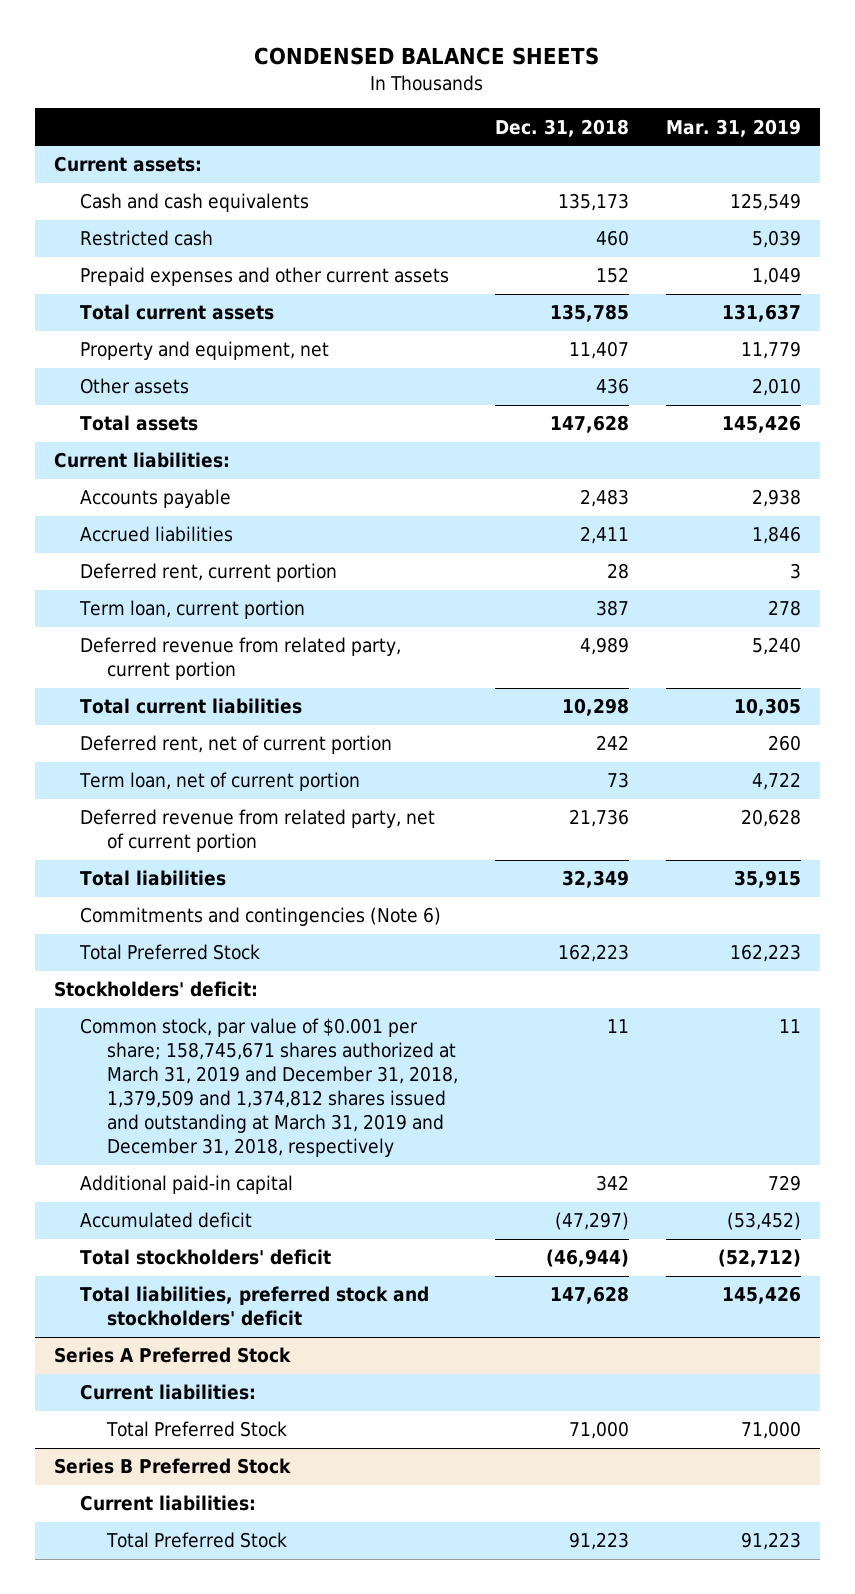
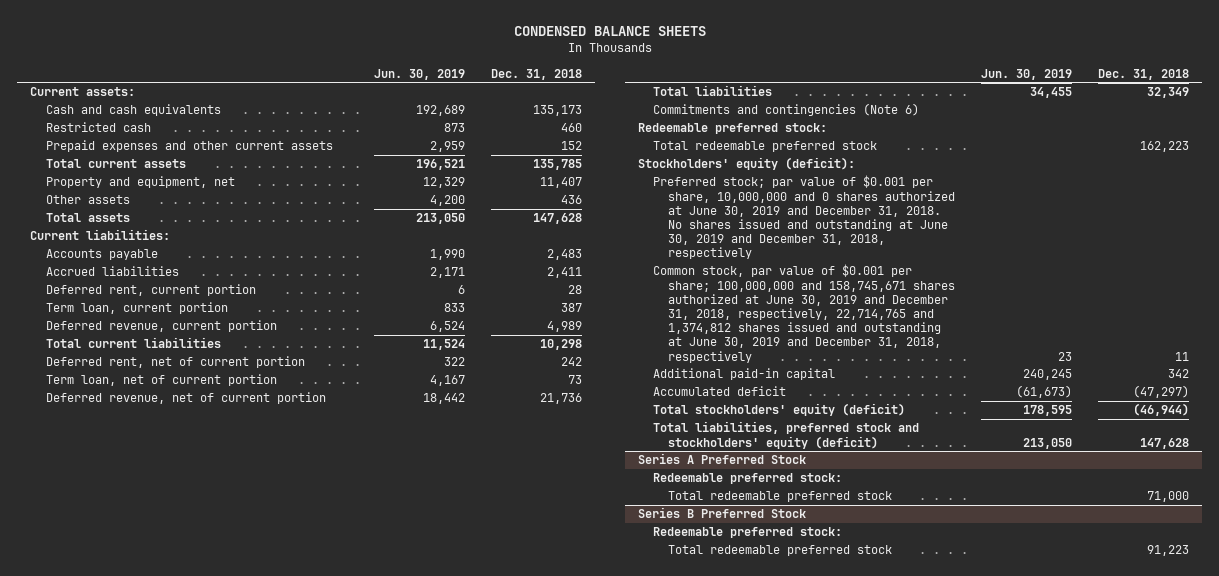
- | Dec. 31, 2018 | Mar. 31, 2019
+ | Jun. 30, 2019 | Dec. 31, 2018
- Deferred revenue from related party, current portion | 4,989 | 5,240
+ Deferred revenue, current portion | 6,524 | 4,989
- Deferred revenue from related party, net of current portion | 21,736 | 20,628
+ Deferred revenue, net of current portion | 18,442 | 21,736
- Total Preferred Stock | 162,223 | 162,223
- Stockholders' deficit:
- Common stock, par value of $0.001 per share; 158,745,671 shares authorized at March 31, 2019 and December 31, 2018, 1,379,509 and 1,374,812 shares issued and outstanding at March 31, 2019 and December 31, 2018, respectively | 11 | 11
+ Redeemable preferred stock:
+ Total redeemable preferred stock | | 162,223
+ Stockholders' equity (deficit):
+ Preferred stock; par value of $0.001 per share, 10,000,000 and 0 shares authorized at June 30, 2019 and December 31, 2018. No shares issued and outstanding at June 30, 2019 and December 31, 2018, respectively
+ Common stock, par value of $0.001 per share; 100,000,000 and 158,745,671 shares authorized at June 30, 2019 and December 31, 2018, respectively, 22,714,765 and 1,374,812 shares issued and outstanding at June 30, 2019 and December 31, 2018, respectively | 23 | 11
- Total stockholders' deficit | (46,944) | (52,712)
- Total liabilities, preferred stock and stockholders' deficit | 147,628 | 145,426
+ Total stockholders' equity (deficit) | 178,595 | (46,944)
+ Total liabilities, preferred stock and stockholders' equity (deficit) | 213,050 | 147,628
@ Series A Preferred Stock
- Current liabilities:
- Total Preferred Stock | 71,000 | 71,000
+ Redeemable preferred stock:
+ Total redeemable preferred stock | | 71,000
@ Series B Preferred Stock
- Current liabilities:
- Total Preferred Stock | 91,223 | 91,223
+ Redeemable preferred stock:
+ Total redeemable preferred stock | | 91,223

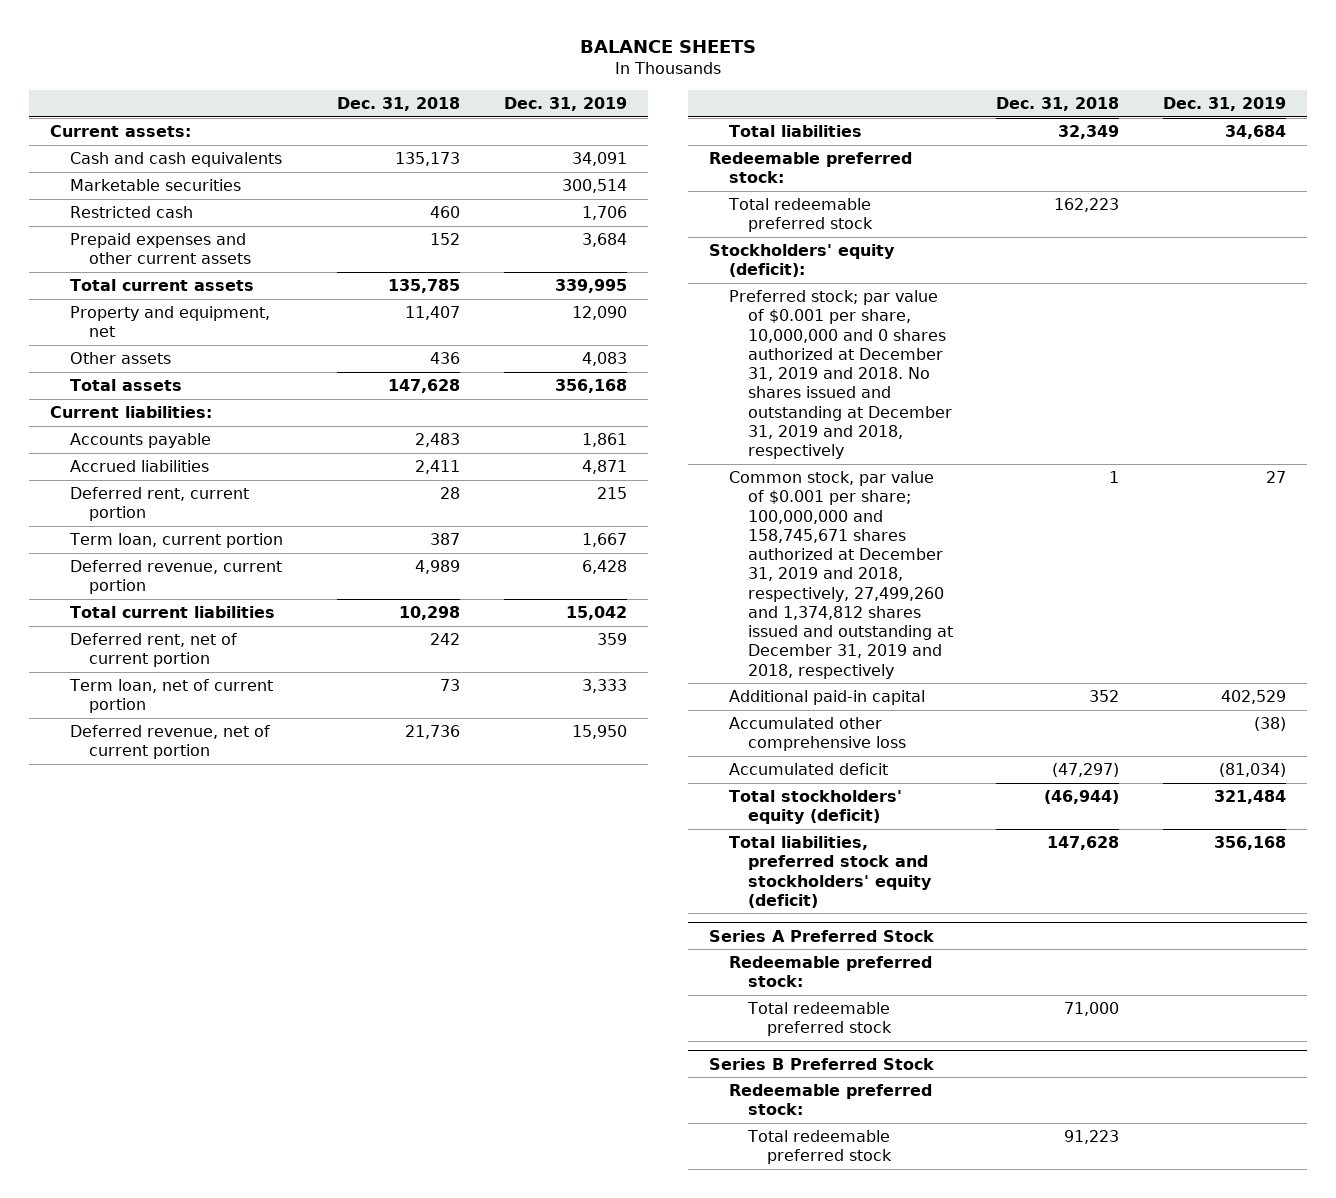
- CONDENSED BALANCE SHEETS
+ BALANCE SHEETS
- | Jun. 30, 2019 | Dec. 31, 2018
+ | Dec. 31, 2018 | Dec. 31, 2019
+ Marketable securities | | 300,514
- Commitments and contingencies (Note 6)
- Preferred stock; par value of $0.001 per share, 10,000,000 and 0 shares authorized at June 30, 2019 and December 31, 2018. No shares issued and outstanding at June 30, 2019 and December 31, 2018, respectively
- Common stock, par value of $0.001 per share; 100,000,000 and 158,745,671 shares authorized at June 30, 2019 and December 31, 2018, respectively, 22,714,765 and 1,374,812 shares issued and outstanding at June 30, 2019 and December 31, 2018, respectively | 23 | 11
- Additional paid-in capital | 240,245 | 342
+ Preferred stock; par value of $0.001 per share, 10,000,000 and 0 shares authorized at December 31, 2019 and 2018. No shares issued and outstanding at December 31, 2019 and 2018, respectively
+ Common stock, par value of $0.001 per share; 100,000,000 and 158,745,671 shares authorized at December 31, 2019 and 2018, respectively, 27,499,260 and 1,374,812 shares issued and outstanding at December 31, 2019 and 2018, respectively | 1 | 27
+ Additional paid-in capital | 352 | 402,529
+ Accumulated other comprehensive loss | | (38)

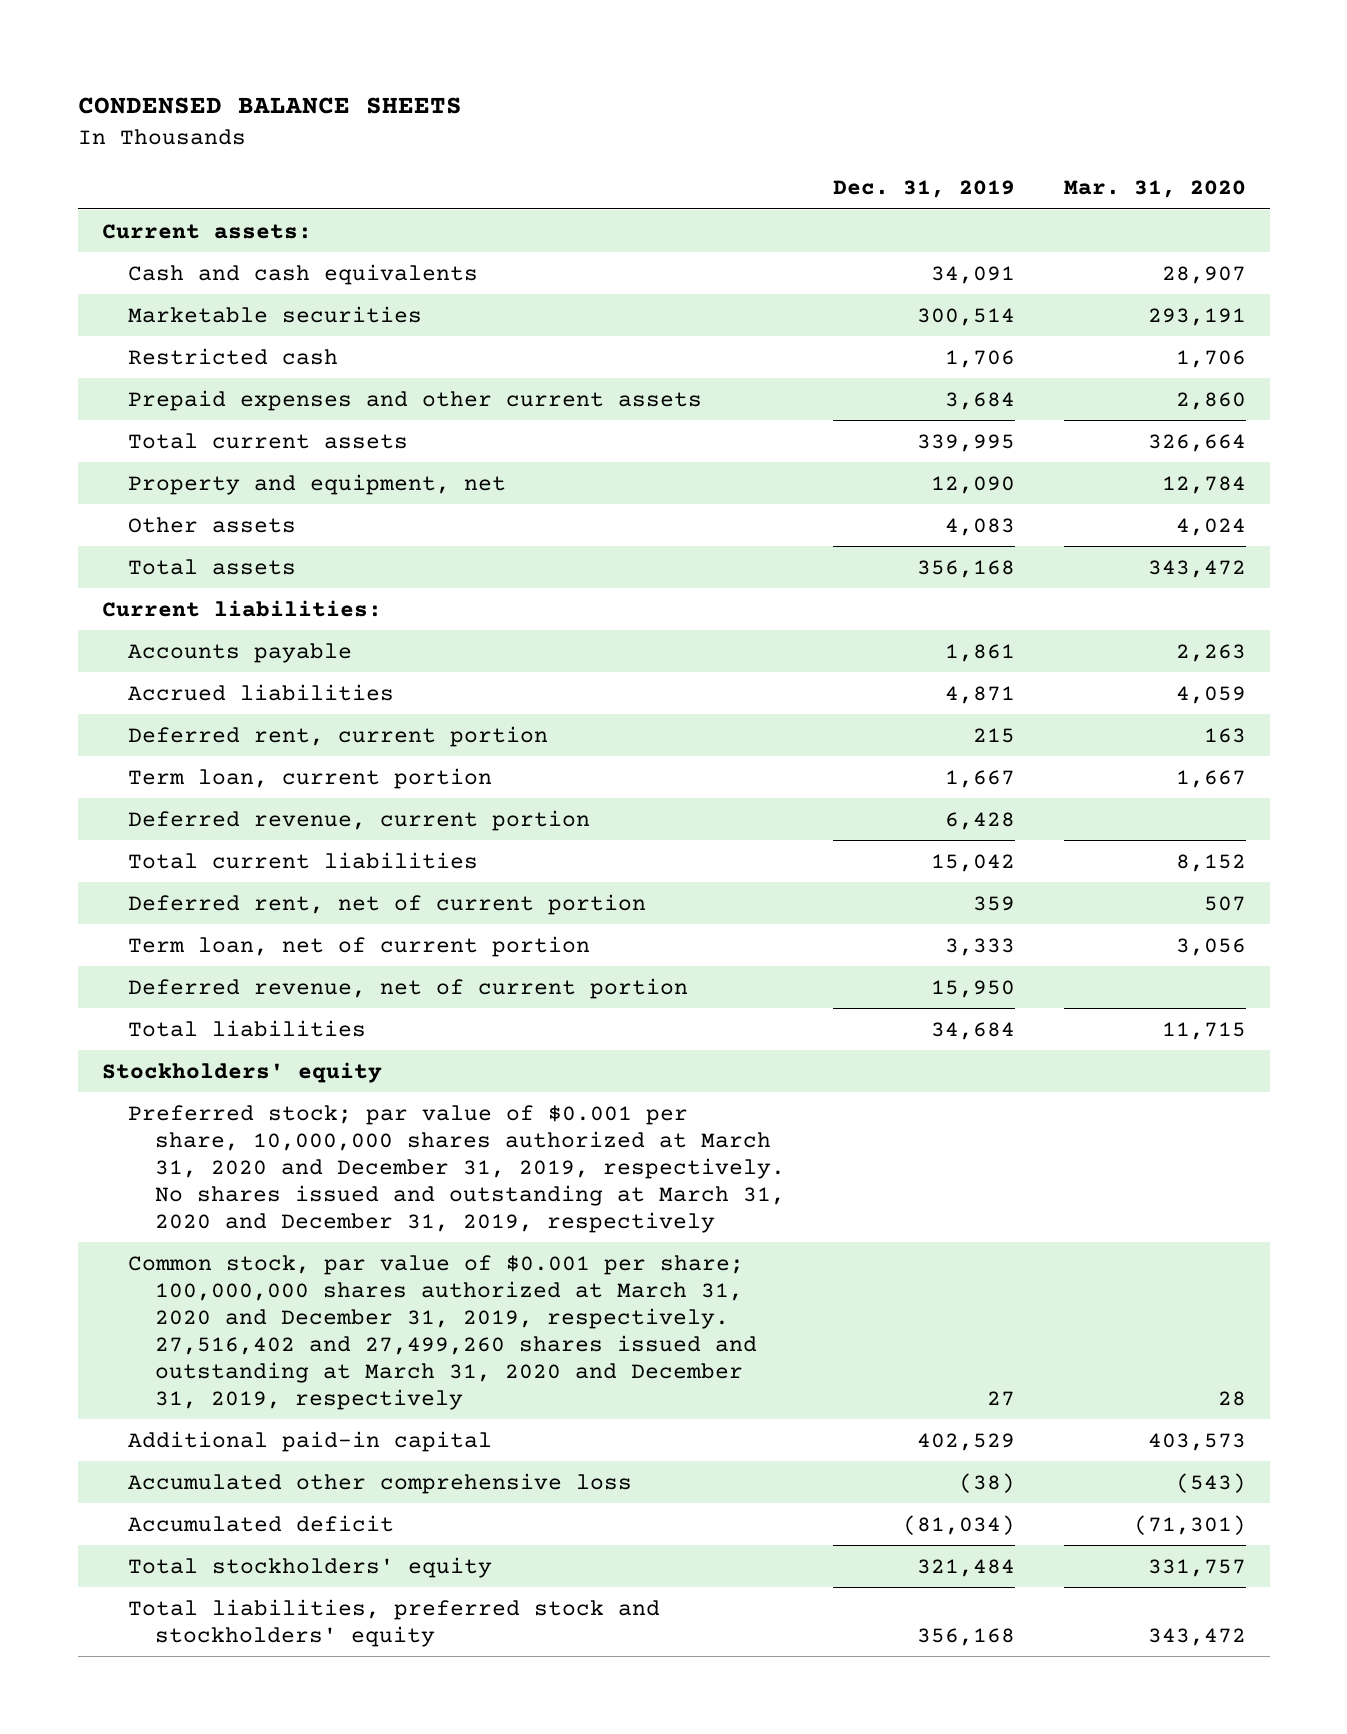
- BALANCE SHEETS
+ CONDENSED BALANCE SHEETS
- | Dec. 31, 2018 | Dec. 31, 2019
+ | Dec. 31, 2019 | Mar. 31, 2020
- Redeemable preferred stock:
- Total redeemable preferred stock | 162,223 |
- Stockholders' equity (deficit):
- Preferred stock; par value of $0.001 per share, 10,000,000 and 0 shares authorized at December 31, 2019 and 2018. No shares issued and outstanding at December 31, 2019 and 2018, respectively
- Common stock, par value of $0.001 per share; 100,000,000 and 158,745,671 shares authorized at December 31, 2019 and 2018, respectively, 27,499,260 and 1,374,812 shares issued and outstanding at December 31, 2019 and 2018, respectively | 1 | 27
+ Stockholders' equity
+ Preferred stock; par value of $0.001 per share, 10,000,000 shares authorized at March 31, 2020 and December 31, 2019, respectively. No shares issued and outstanding at March 31, 2020 and December 31, 2019, respectively
+ Common stock, par value of $0.001 per share; 100,000,000 shares authorized at March 31, 2020 and December 31, 2019, respectively. 27,516,402 and 27,499,260 shares issued and outstanding at March 31, 2020 and December 31, 2019, respectively | 27 | 28
- Total stockholders' equity (deficit) | (46,944) | 321,484
- Total liabilities, preferred stock and stockholders' equity (deficit) | 147,628 | 356,168
- Series A Preferred Stock
- Redeemable preferred stock:
- Total redeemable preferred stock | 71,000 |
- Series B Preferred Stock
- Redeemable preferred stock:
- Total redeemable preferred stock | 91,223 |
+ Total stockholders' equity | 321,484 | 331,757
+ Total liabilities, preferred stock and stockholders' equity | 356,168 | 343,472

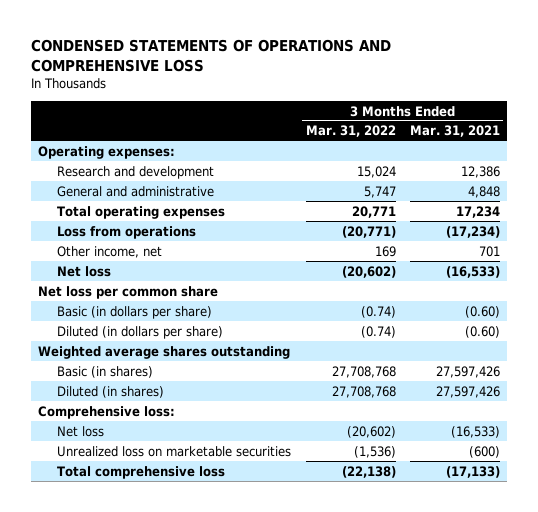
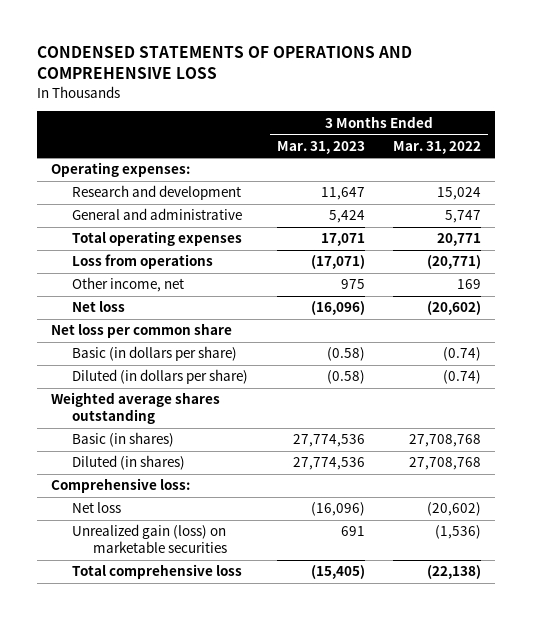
- | 3 Months Ended Mar. 31, 2022 | 3 Months Ended Mar. 31, 2021
+ | 3 Months Ended Mar. 31, 2023 | 3 Months Ended Mar. 31, 2022
- Unrealized loss on marketable securities | (1,536) | (600)
+ Unrealized gain (loss) on marketable securities | 691 | (1,536)

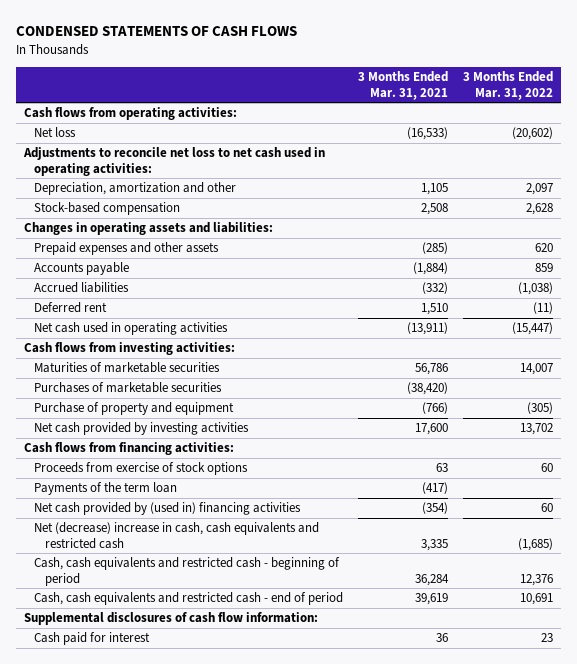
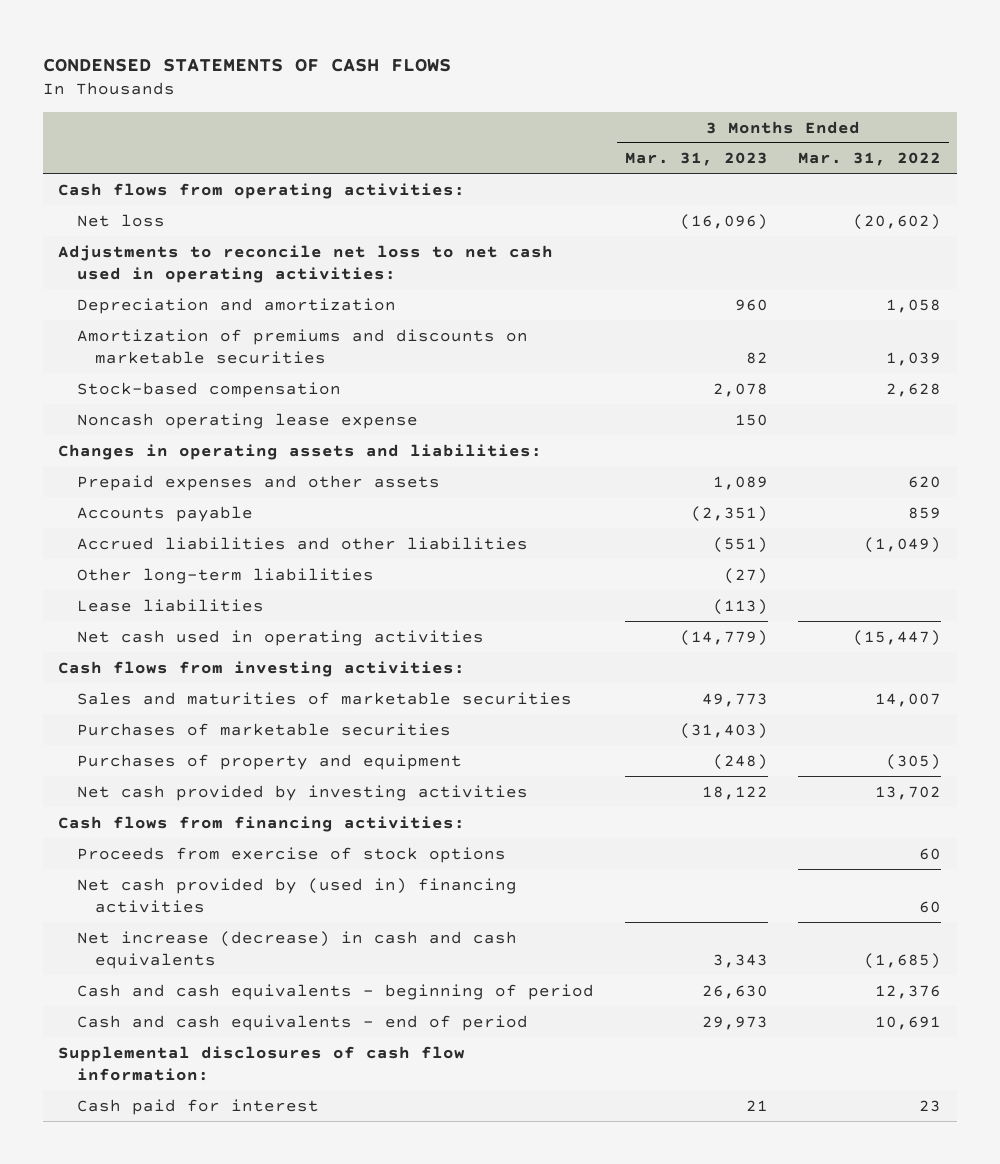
- | 3 Months Ended Mar. 31, 2021 | 3 Months Ended Mar. 31, 2022
+ | 3 Months Ended Mar. 31, 2023 | 3 Months Ended Mar. 31, 2022
- Depreciation, amortization and other | 1,105 | 2,097
+ Depreciation and amortization | 960 | 1,058
+ Amortization of premiums and discounts on marketable securities | 82 | 1,039
+ Noncash operating lease expense | 150 |
- Accrued liabilities | (332) | (1,038)
- Deferred rent | 1,510 | (11)
+ Accrued liabilities and other liabilities | (551) | (1,049)
+ Other long-term liabilities | (27) |
+ Lease liabilities | (113) |
- Maturities of marketable securities | 56,786 | 14,007
+ Sales and maturities of marketable securities | 49,773 | 14,007
- Purchase of property and equipment | (766) | (305)
+ Purchases of property and equipment | (248) | (305)
- Payments of the term loan | (417) |
- Net (decrease) increase in cash, cash equivalents and restricted cash | 3,335 | (1,685)
- Cash, cash equivalents and restricted cash - beginning of period | 36,284 | 12,376
- Cash, cash equivalents and restricted cash - end of period | 39,619 | 10,691
+ Net increase (decrease) in cash and cash equivalents | 3,343 | (1,685)
+ Cash and cash equivalents - beginning of period | 26,630 | 12,376
+ Cash and cash equivalents - end of period | 29,973 | 10,691

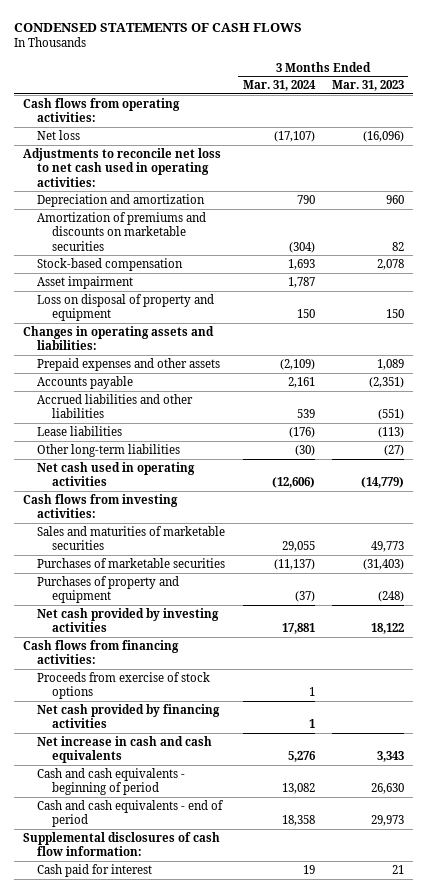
- | 3 Months Ended Mar. 31, 2023 | 3 Months Ended Mar. 31, 2022
+ | 3 Months Ended Mar. 31, 2024 | 3 Months Ended Mar. 31, 2023
- Noncash operating lease expense | 150 |
+ Asset impairment | 1,787 |
+ Loss on disposal of property and equipment | 150 | 150
moved down: Other long-term liabilities | (30) | (27)
- Net cash provided by (used in) financing activities | | 60
- Net increase (decrease) in cash and cash equivalents | 3,343 | (1,685)
+ Net cash provided by financing activities | 1 |
+ Net increase in cash and cash equivalents | 5,276 | 3,343

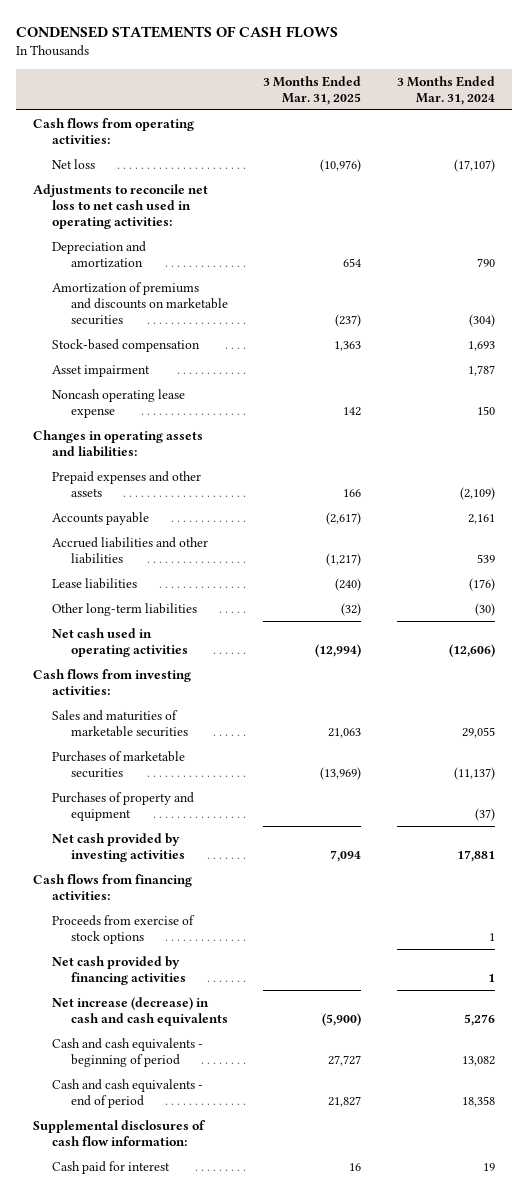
- | 3 Months Ended Mar. 31, 2024 | 3 Months Ended Mar. 31, 2023
+ | 3 Months Ended Mar. 31, 2025 | 3 Months Ended Mar. 31, 2024
- Loss on disposal of property and equipment | 150 | 150
+ Noncash operating lease expense | 142 | 150
- Net increase in cash and cash equivalents | 5,276 | 3,343
+ Net increase (decrease) in cash and cash equivalents | (5,900) | 5,276

